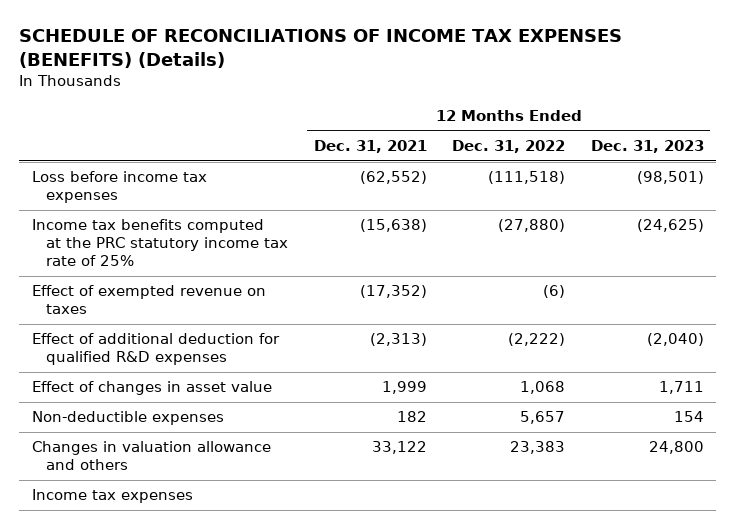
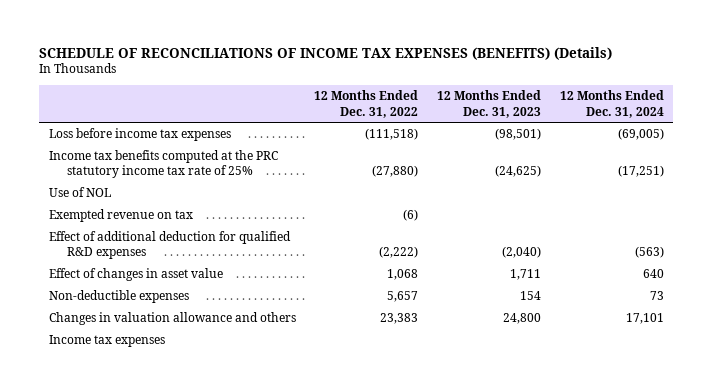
- | 12 Months Ended Dec. 31, 2021 | 12 Months Ended Dec. 31, 2022 | 12 Months Ended Dec. 31, 2023
+ | 12 Months Ended Dec. 31, 2022 | 12 Months Ended Dec. 31, 2023 | 12 Months Ended Dec. 31, 2024
- Effect of exempted revenue on taxes | (17,352) | (6) |
+ Use of NOL
+ Exempted revenue on tax | (6) | |

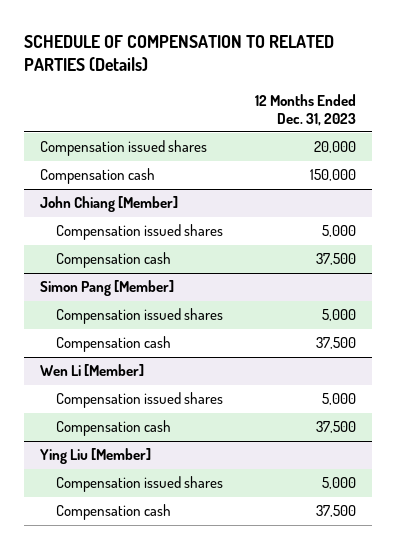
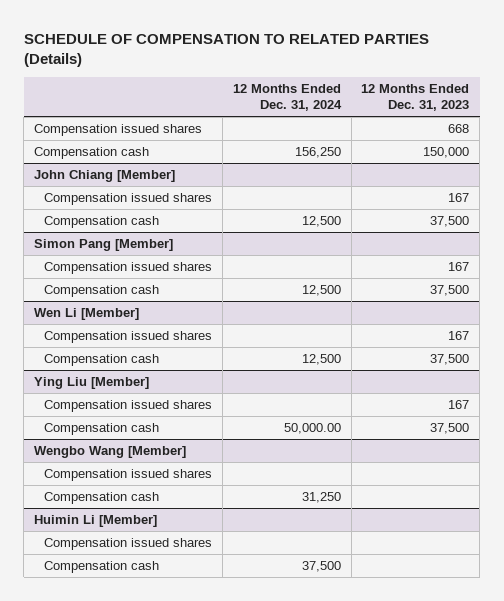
- | 12 Months Ended Dec. 31, 2023
+ | 12 Months Ended Dec. 31, 2024 | 12 Months Ended Dec. 31, 2023
- Compensation issued shares | 20,000
+ Compensation issued shares | | 668
@ John Chiang [Member]
- Compensation issued shares | 5,000
+ Compensation issued shares | | 167
@ Simon Pang [Member]
- Compensation issued shares | 5,000
+ Compensation issued shares | | 167
@ Wen Li [Member]
- Compensation issued shares | 5,000
+ Compensation issued shares | | 167
@ Ying Liu [Member]
- Compensation issued shares | 5,000
+ Compensation issued shares | | 167
+ Wengbo Wang [Member]
+ Compensation issued shares
+ Compensation cash | 31,250 |
+ Huimin Li [Member]
+ Compensation issued shares
+ Compensation cash | 37,500 |

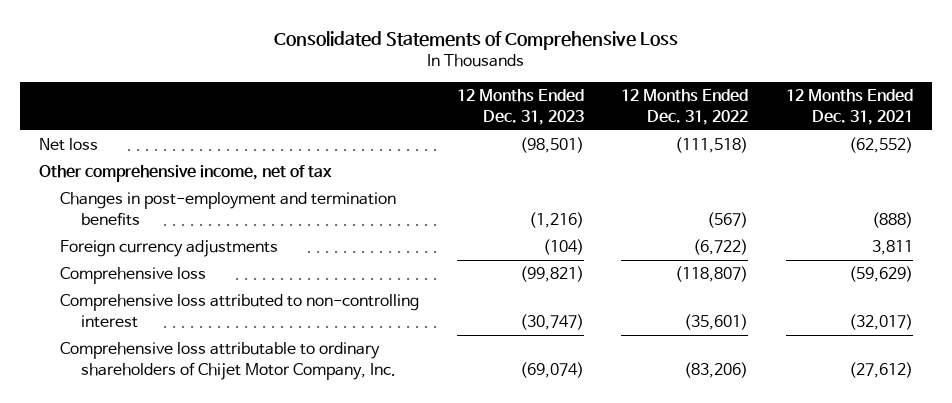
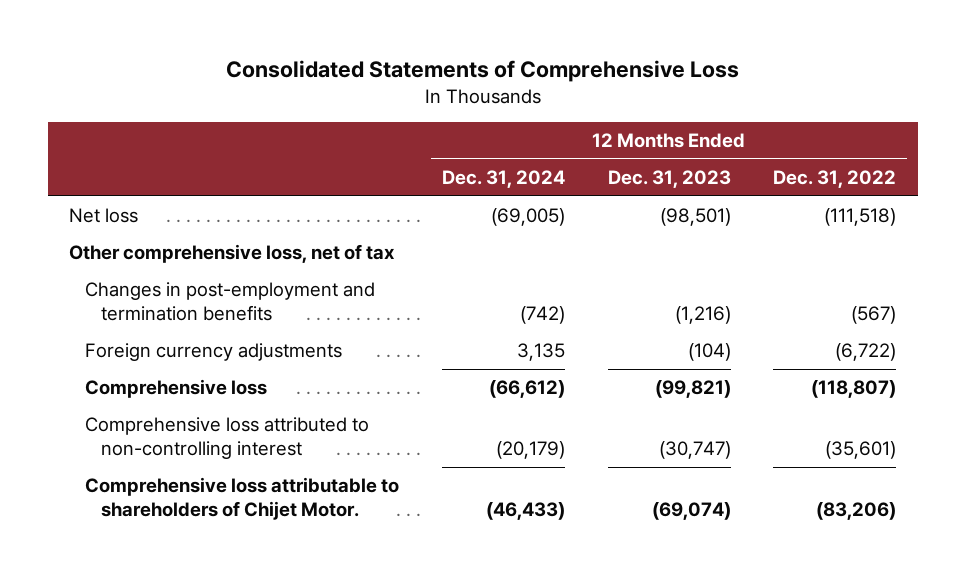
- | 12 Months Ended Dec. 31, 2023 | 12 Months Ended Dec. 31, 2022 | 12 Months Ended Dec. 31, 2021
+ | 12 Months Ended Dec. 31, 2024 | 12 Months Ended Dec. 31, 2023 | 12 Months Ended Dec. 31, 2022
- Other comprehensive income, net of tax
+ Other comprehensive loss, net of tax
- Comprehensive loss attributable to ordinary shareholders of Chijet Motor Company, Inc. | (69,074) | (83,206) | (27,612)
+ Comprehensive loss attributable to shareholders of Chijet Motor. | (46,433) | (69,074) | (83,206)

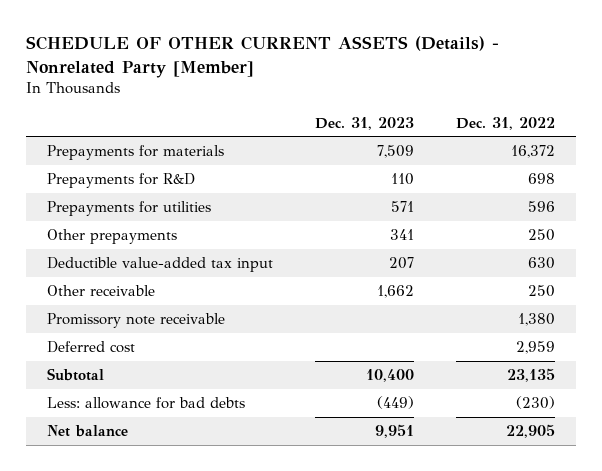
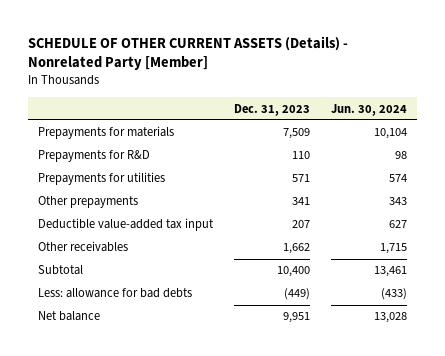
- | Dec. 31, 2023 | Dec. 31, 2022
+ | Dec. 31, 2023 | Jun. 30, 2024
- Other receivable | 1,662 | 250
- Promissory note receivable | | 1,380
- Deferred cost | | 2,959
+ Other receivables | 1,662 | 1,715

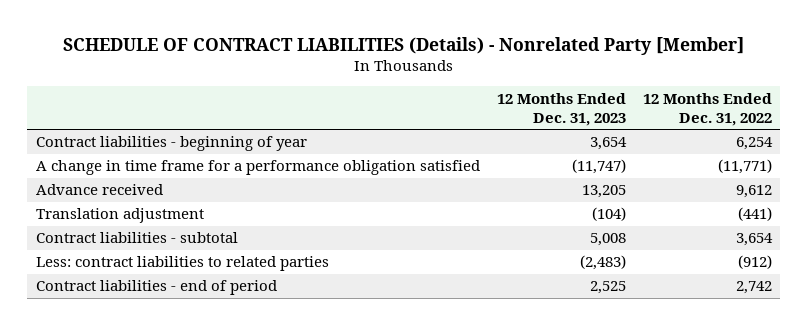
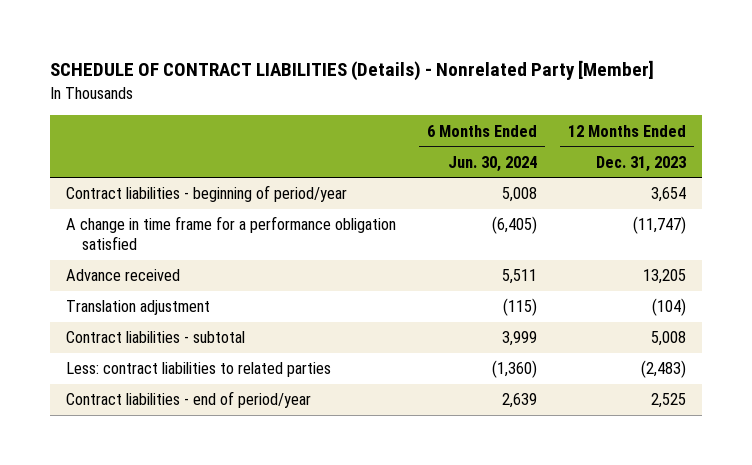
- | 12 Months Ended Dec. 31, 2023 | 12 Months Ended Dec. 31, 2022
+ | 6 Months Ended Jun. 30, 2024 | 12 Months Ended Dec. 31, 2023
- Contract liabilities - beginning of year | 3,654 | 6,254
+ Contract liabilities - beginning of period/year | 5,008 | 3,654
- Contract liabilities - end of period | 2,525 | 2,742
+ Contract liabilities - end of period/year | 2,639 | 2,525

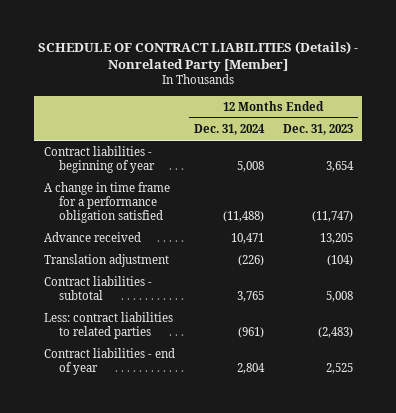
- | 6 Months Ended Jun. 30, 2024 | 12 Months Ended Dec. 31, 2023
+ | 12 Months Ended Dec. 31, 2024 | 12 Months Ended Dec. 31, 2023
- Contract liabilities - beginning of period/year | 5,008 | 3,654
+ Contract liabilities - beginning of year | 5,008 | 3,654
- Contract liabilities - end of period/year | 2,639 | 2,525
+ Contract liabilities - end of year | 2,804 | 2,525

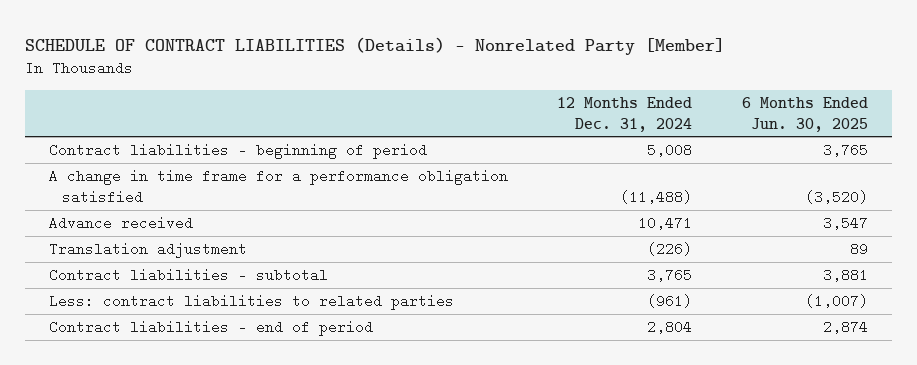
- | 12 Months Ended Dec. 31, 2024 | 12 Months Ended Dec. 31, 2023
+ | 12 Months Ended Dec. 31, 2024 | 6 Months Ended Jun. 30, 2025
- Contract liabilities - beginning of year | 5,008 | 3,654
+ Contract liabilities - beginning of period | 5,008 | 3,765
- Contract liabilities - end of year | 2,804 | 2,525
+ Contract liabilities - end of period | 2,804 | 2,874

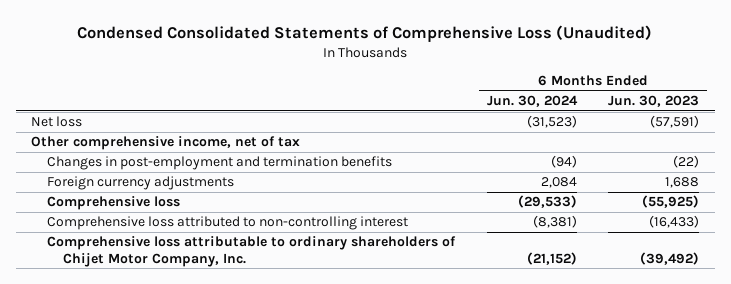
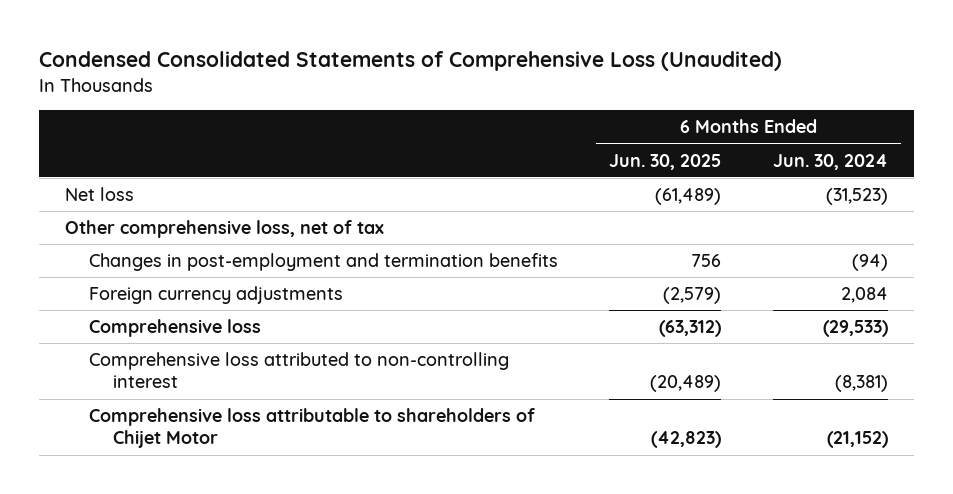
- | 6 Months Ended Jun. 30, 2024 | 6 Months Ended Jun. 30, 2023
+ | 6 Months Ended Jun. 30, 2025 | 6 Months Ended Jun. 30, 2024
- Other comprehensive income, net of tax
+ Other comprehensive loss, net of tax
- Comprehensive loss attributable to ordinary shareholders of Chijet Motor Company, Inc. | (21,152) | (39,492)
+ Comprehensive loss attributable to shareholders of Chijet Motor | (42,823) | (21,152)

